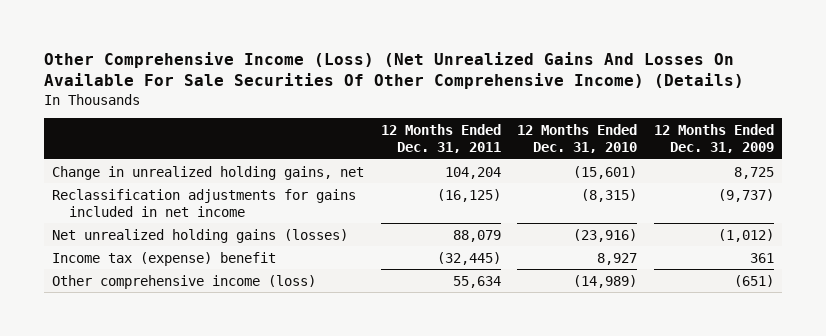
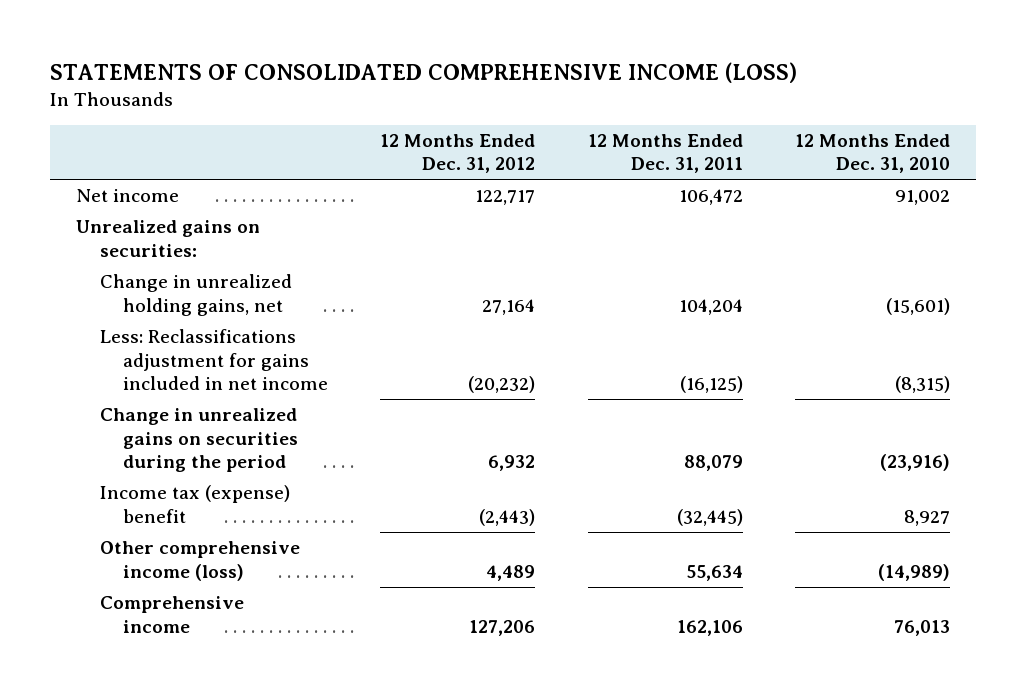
- Other Comprehensive Income (Loss) (Net Unrealized Gains And Losses On Available For Sale Securities Of Other Comprehensive Income) (Details)
+ STATEMENTS OF CONSOLIDATED COMPREHENSIVE INCOME (LOSS)
- | 12 Months Ended Dec. 31, 2011 | 12 Months Ended Dec. 31, 2010 | 12 Months Ended Dec. 31, 2009
+ | 12 Months Ended Dec. 31, 2012 | 12 Months Ended Dec. 31, 2011 | 12 Months Ended Dec. 31, 2010
+ Net income | 122,717 | 106,472 | 91,002
+ Unrealized gains on securities:
- Reclassification adjustments for gains included in net income | (16,125) | (8,315) | (9,737)
- Net unrealized holding gains (losses) | 88,079 | (23,916) | (1,012)
+ Less: Reclassifications adjustment for gains included in net income | (20,232) | (16,125) | (8,315)
+ Change in unrealized gains on securities during the period | 6,932 | 88,079 | (23,916)
+ Comprehensive income | 127,206 | 162,106 | 76,013

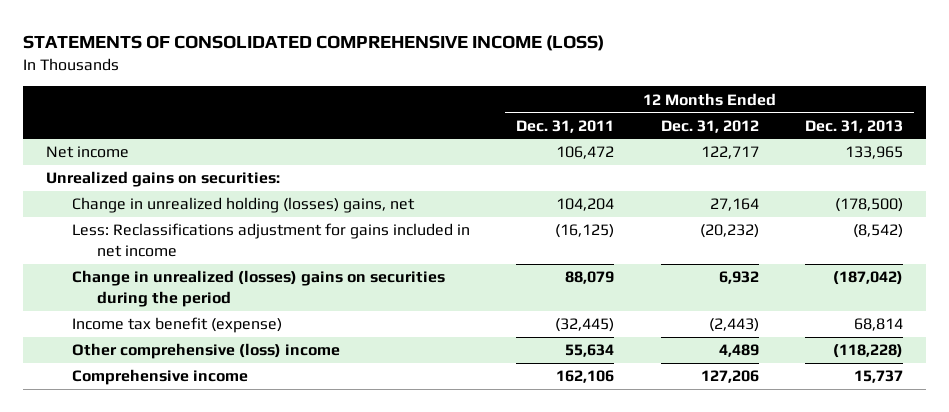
- | 12 Months Ended Dec. 31, 2012 | 12 Months Ended Dec. 31, 2011 | 12 Months Ended Dec. 31, 2010
+ | 12 Months Ended Dec. 31, 2011 | 12 Months Ended Dec. 31, 2012 | 12 Months Ended Dec. 31, 2013
- Change in unrealized holding gains, net | 27,164 | 104,204 | (15,601)
+ Change in unrealized holding (losses) gains, net | 104,204 | 27,164 | (178,500)
- Change in unrealized gains on securities during the period | 6,932 | 88,079 | (23,916)
- Income tax (expense) benefit | (2,443) | (32,445) | 8,927
- Other comprehensive income (loss) | 4,489 | 55,634 | (14,989)
+ Change in unrealized (losses) gains on securities during the period | 88,079 | 6,932 | (187,042)
+ Income tax benefit (expense) | (32,445) | (2,443) | 68,814
+ Other comprehensive (loss) income | 55,634 | 4,489 | (118,228)

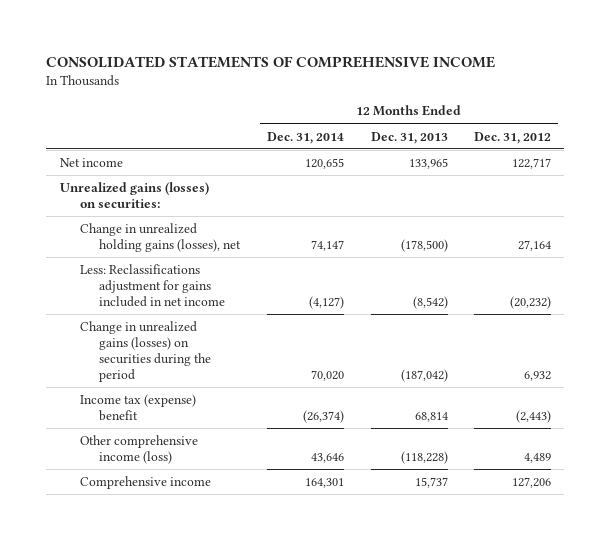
- STATEMENTS OF CONSOLIDATED COMPREHENSIVE INCOME (LOSS)
+ CONSOLIDATED STATEMENTS OF COMPREHENSIVE INCOME
- | 12 Months Ended Dec. 31, 2011 | 12 Months Ended Dec. 31, 2012 | 12 Months Ended Dec. 31, 2013
+ | 12 Months Ended Dec. 31, 2014 | 12 Months Ended Dec. 31, 2013 | 12 Months Ended Dec. 31, 2012
- Unrealized gains on securities:
- Change in unrealized holding (losses) gains, net | 104,204 | 27,164 | (178,500)
+ Unrealized gains (losses) on securities:
+ Change in unrealized holding gains (losses), net | 74,147 | (178,500) | 27,164
- Change in unrealized (losses) gains on securities during the period | 88,079 | 6,932 | (187,042)
- Income tax benefit (expense) | (32,445) | (2,443) | 68,814
- Other comprehensive (loss) income | 55,634 | 4,489 | (118,228)
+ Change in unrealized gains (losses) on securities during the period | 70,020 | (187,042) | 6,932
+ Income tax (expense) benefit | (26,374) | 68,814 | (2,443)
+ Other comprehensive income (loss) | 43,646 | (118,228) | 4,489

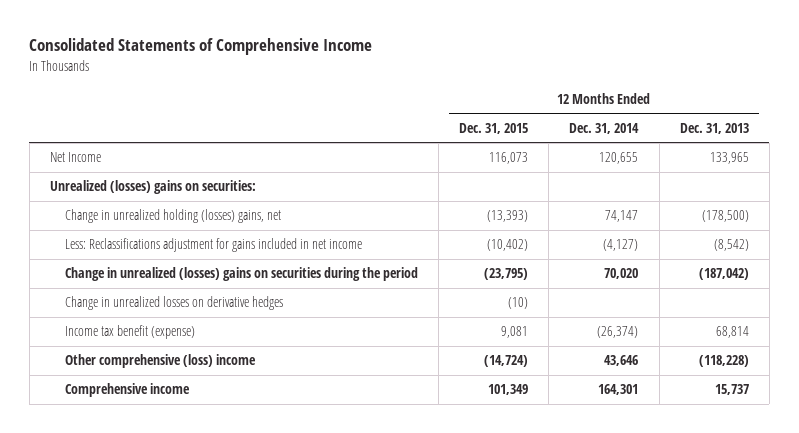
- CONSOLIDATED STATEMENTS OF COMPREHENSIVE INCOME
+ Consolidated Statements of Comprehensive Income
- | 12 Months Ended Dec. 31, 2014 | 12 Months Ended Dec. 31, 2013 | 12 Months Ended Dec. 31, 2012
+ | 12 Months Ended Dec. 31, 2015 | 12 Months Ended Dec. 31, 2014 | 12 Months Ended Dec. 31, 2013
- Net income | 120,655 | 133,965 | 122,717
- Unrealized gains (losses) on securities:
- Change in unrealized holding gains (losses), net | 74,147 | (178,500) | 27,164
+ Net Income | 116,073 | 120,655 | 133,965
+ Unrealized (losses) gains on securities:
+ Change in unrealized holding (losses) gains, net | (13,393) | 74,147 | (178,500)
- Change in unrealized gains (losses) on securities during the period | 70,020 | (187,042) | 6,932
- Income tax (expense) benefit | (26,374) | 68,814 | (2,443)
- Other comprehensive income (loss) | 43,646 | (118,228) | 4,489
+ Change in unrealized (losses) gains on securities during the period | (23,795) | 70,020 | (187,042)
+ Change in unrealized losses on derivative hedges | (10) | |
+ Income tax benefit (expense) | 9,081 | (26,374) | 68,814
+ Other comprehensive (loss) income | (14,724) | 43,646 | (118,228)

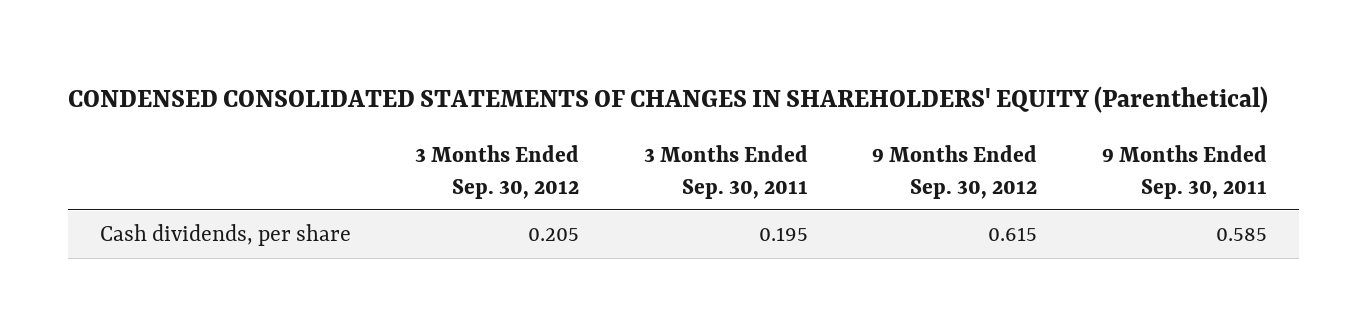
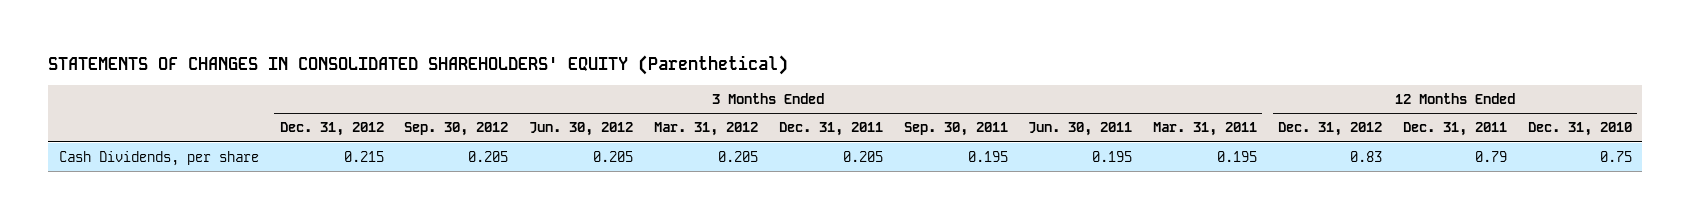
- CONDENSED CONSOLIDATED STATEMENTS OF CHANGES IN SHAREHOLDERS' EQUITY (Parenthetical)
+ STATEMENTS OF CHANGES IN CONSOLIDATED SHAREHOLDERS' EQUITY (Parenthetical)
- | 3 Months Ended Sep. 30, 2012 | 3 Months Ended Sep. 30, 2011 | 9 Months Ended Sep. 30, 2012 | 9 Months Ended Sep. 30, 2011
+ | 3 Months Ended Dec. 31, 2012 | 3 Months Ended Sep. 30, 2012 | 3 Months Ended Jun. 30, 2012 | 3 Months Ended Mar. 31, 2012 | 3 Months Ended Dec. 31, 2011 | 3 Months Ended Sep. 30, 2011 | 3 Months Ended Jun. 30, 2011 | 3 Months Ended Mar. 31, 2011 | 12 Months Ended Dec. 31, 2012 | 12 Months Ended Dec. 31, 2011 | 12 Months Ended Dec. 31, 2010
- Cash dividends, per share | 0.205 | 0.195 | 0.615 | 0.585
+ Cash Dividends, per share | 0.215 | 0.205 | 0.205 | 0.205 | 0.205 | 0.195 | 0.195 | 0.195 | 0.83 | 0.79 | 0.75

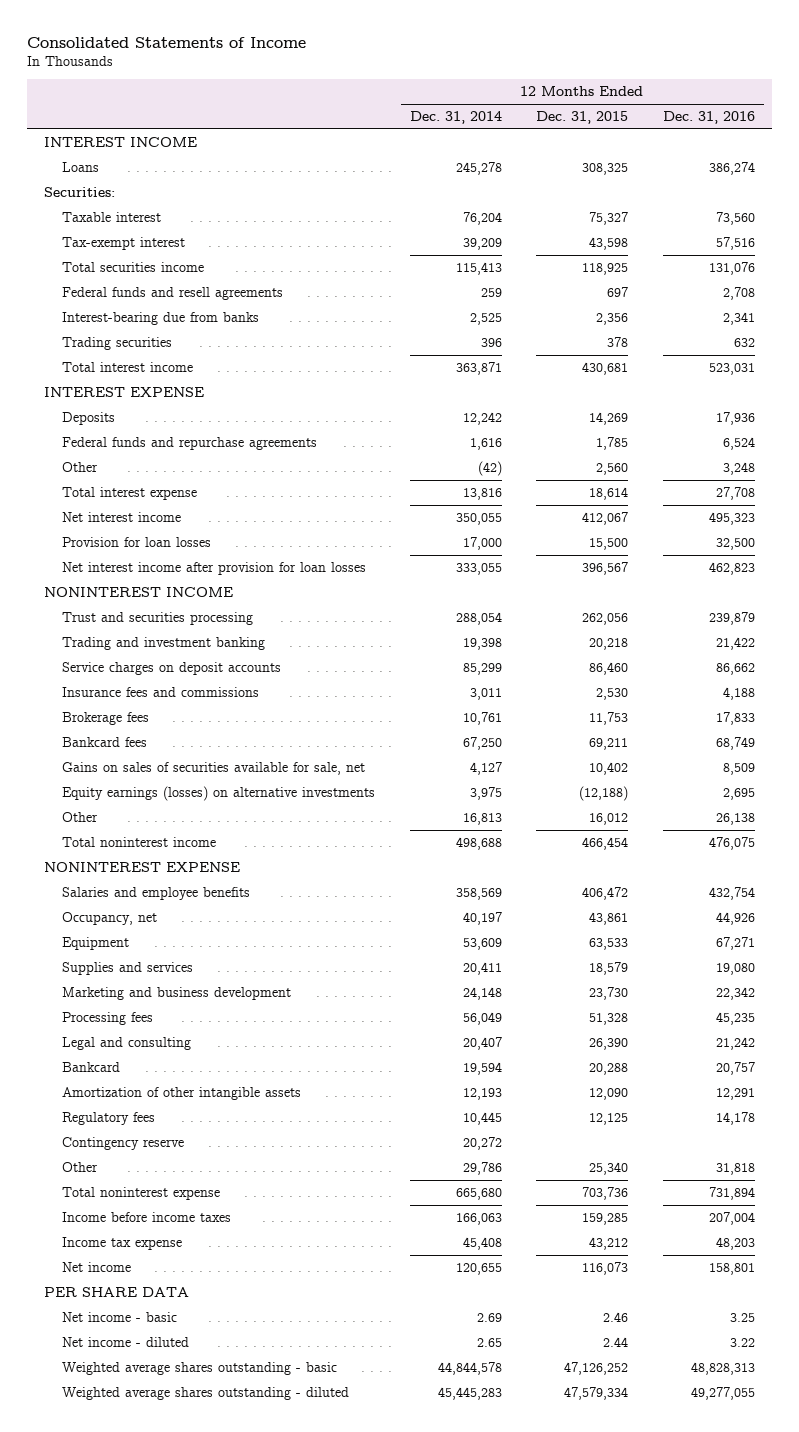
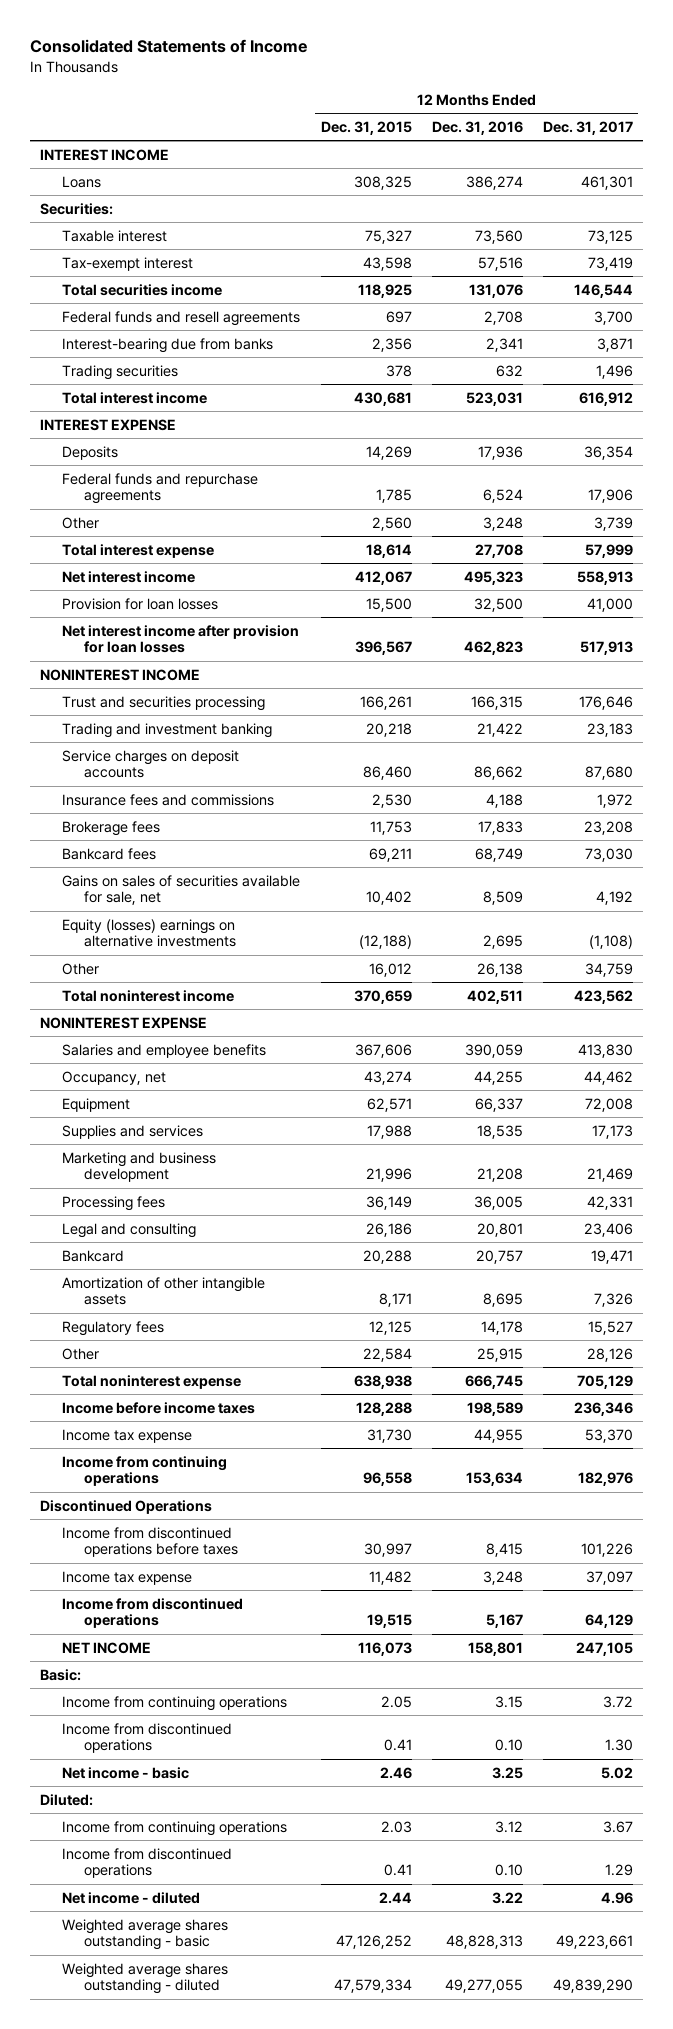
- | 12 Months Ended Dec. 31, 2014 | 12 Months Ended Dec. 31, 2015 | 12 Months Ended Dec. 31, 2016
+ | 12 Months Ended Dec. 31, 2015 | 12 Months Ended Dec. 31, 2016 | 12 Months Ended Dec. 31, 2017
- Trust and securities processing | 288,054 | 262,056 | 239,879
+ Trust and securities processing | 166,261 | 166,315 | 176,646
- Equity earnings (losses) on alternative investments | 3,975 | (12,188) | 2,695
+ Equity (losses) earnings on alternative investments | (12,188) | 2,695 | (1,108)
- Total noninterest income | 498,688 | 466,454 | 476,075
+ Total noninterest income | 370,659 | 402,511 | 423,562
- Salaries and employee benefits | 358,569 | 406,472 | 432,754
- Occupancy, net | 40,197 | 43,861 | 44,926
- Equipment | 53,609 | 63,533 | 67,271
- Supplies and services | 20,411 | 18,579 | 19,080
- Marketing and business development | 24,148 | 23,730 | 22,342
- Processing fees | 56,049 | 51,328 | 45,235
- Legal and consulting | 20,407 | 26,390 | 21,242
+ Salaries and employee benefits | 367,606 | 390,059 | 413,830
+ Occupancy, net | 43,274 | 44,255 | 44,462
+ Equipment | 62,571 | 66,337 | 72,008
+ Supplies and services | 17,988 | 18,535 | 17,173
+ Marketing and business development | 21,996 | 21,208 | 21,469
+ Processing fees | 36,149 | 36,005 | 42,331
+ Legal and consulting | 26,186 | 20,801 | 23,406
- Amortization of other intangible assets | 12,193 | 12,090 | 12,291
+ Amortization of other intangible assets | 8,171 | 8,695 | 7,326
- Contingency reserve | 20,272 | |
- Other | 29,786 | 25,340 | 31,818
- Total noninterest expense | 665,680 | 703,736 | 731,894
- Income before income taxes | 166,063 | 159,285 | 207,004
- Income tax expense | 45,408 | 43,212 | 48,203
- Net income | 120,655 | 116,073 | 158,801
- PER SHARE DATA
+ Other | 22,584 | 25,915 | 28,126
+ Total noninterest expense | 638,938 | 666,745 | 705,129
+ Income before income taxes | 128,288 | 198,589 | 236,346
+ Income tax expense | 31,730 | 44,955 | 53,370
+ Income from continuing operations | 96,558 | 153,634 | 182,976
+ Discontinued Operations
+ Income from discontinued operations before taxes | 30,997 | 8,415 | 101,226
+ Income tax expense | 11,482 | 3,248 | 37,097
+ Income from discontinued operations | 19,515 | 5,167 | 64,129
+ NET INCOME | 116,073 | 158,801 | 247,105
+ Basic:
+ Income from continuing operations | 2.05 | 3.15 | 3.72
+ Income from discontinued operations | 0.41 | 0.10 | 1.30
+ Diluted:
+ Income from continuing operations | 2.03 | 3.12 | 3.67
+ Income from discontinued operations | 0.41 | 0.10 | 1.29

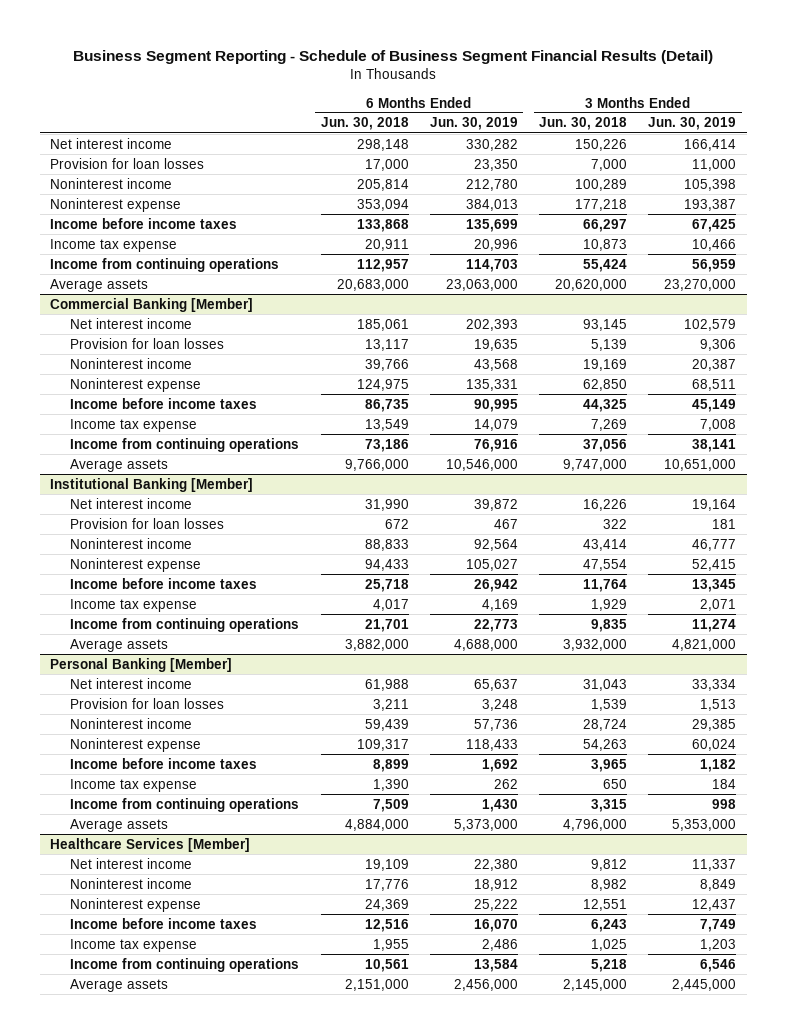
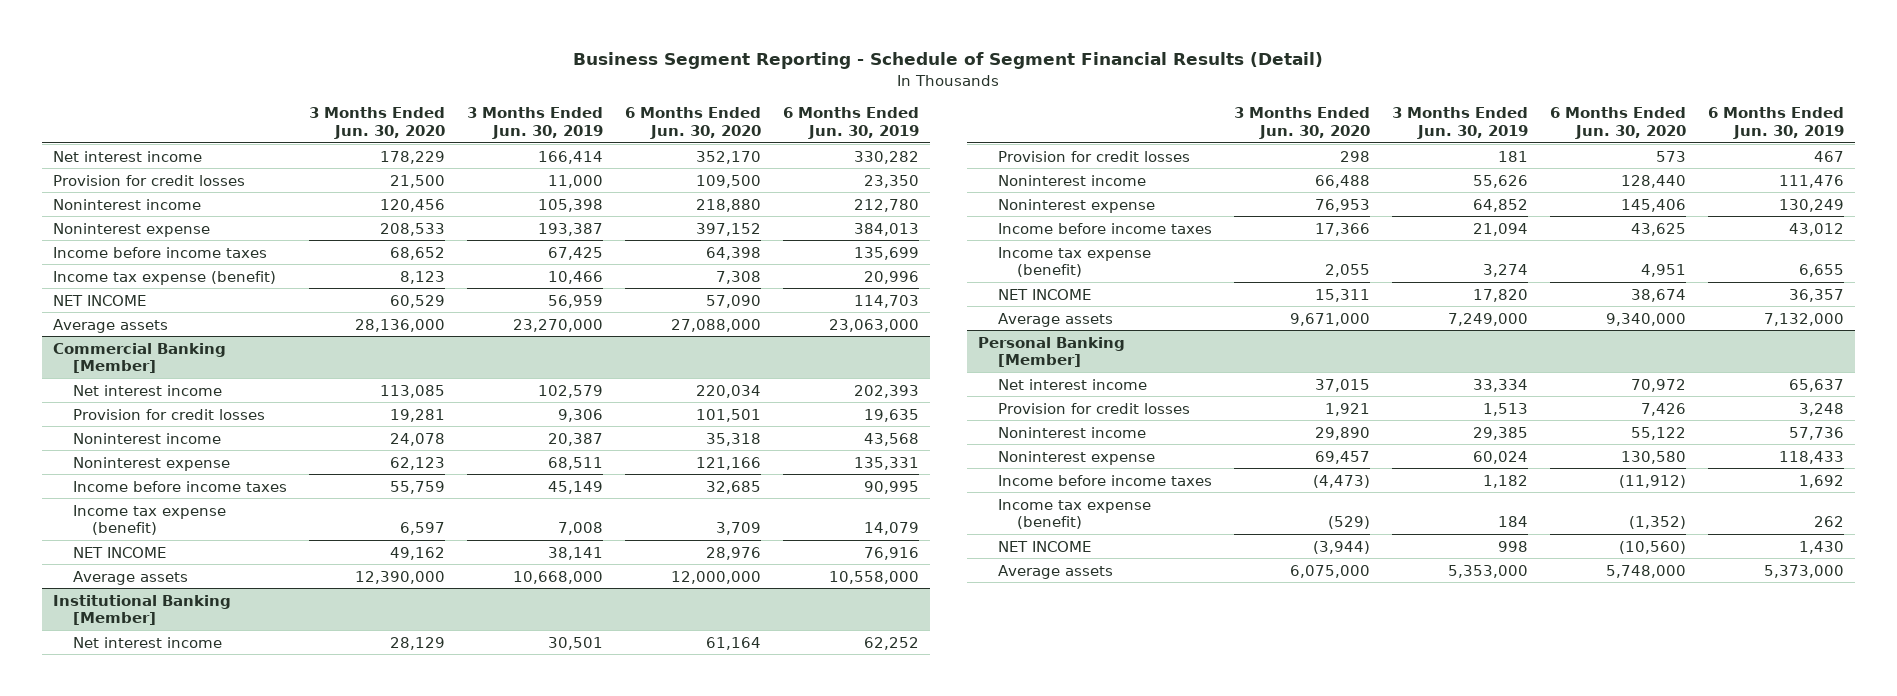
- Business Segment Reporting - Schedule of Business Segment Financial Results (Detail)
+ Business Segment Reporting - Schedule of Segment Financial Results (Detail)
- | 6 Months Ended Jun. 30, 2018 | 6 Months Ended Jun. 30, 2019 | 3 Months Ended Jun. 30, 2018 | 3 Months Ended Jun. 30, 2019
+ | 3 Months Ended Jun. 30, 2020 | 3 Months Ended Jun. 30, 2019 | 6 Months Ended Jun. 30, 2020 | 6 Months Ended Jun. 30, 2019
- Provision for loan losses | 17,000 | 23,350 | 7,000 | 11,000
+ Provision for credit losses | 21,500 | 11,000 | 109,500 | 23,350
- Income tax expense | 20,911 | 20,996 | 10,873 | 10,466
- Income from continuing operations | 112,957 | 114,703 | 55,424 | 56,959
+ Income tax expense (benefit) | 8,123 | 10,466 | 7,308 | 20,996
+ NET INCOME | 60,529 | 56,959 | 57,090 | 114,703
@ Commercial Banking [Member]
- Provision for loan losses | 13,117 | 19,635 | 5,139 | 9,306
+ Provision for credit losses | 19,281 | 9,306 | 101,501 | 19,635
- Income tax expense | 13,549 | 14,079 | 7,269 | 7,008
- Income from continuing operations | 73,186 | 76,916 | 37,056 | 38,141
- Average assets | 9,766,000 | 10,546,000 | 9,747,000 | 10,651,000
+ Income tax expense (benefit) | 6,597 | 7,008 | 3,709 | 14,079
+ NET INCOME | 49,162 | 38,141 | 28,976 | 76,916
+ Average assets | 12,390,000 | 10,668,000 | 12,000,000 | 10,558,000
@ Institutional Banking [Member]
- Net interest income | 31,990 | 39,872 | 16,226 | 19,164
- Provision for loan losses | 672 | 467 | 322 | 181
- Noninterest income | 88,833 | 92,564 | 43,414 | 46,777
- Noninterest expense | 94,433 | 105,027 | 47,554 | 52,415
- Income before income taxes | 25,718 | 26,942 | 11,764 | 13,345
- Income tax expense | 4,017 | 4,169 | 1,929 | 2,071
- Income from continuing operations | 21,701 | 22,773 | 9,835 | 11,274
- Average assets | 3,882,000 | 4,688,000 | 3,932,000 | 4,821,000
+ Net interest income | 28,129 | 30,501 | 61,164 | 62,252
+ Provision for credit losses | 298 | 181 | 573 | 467
+ Noninterest income | 66,488 | 55,626 | 128,440 | 111,476
+ Noninterest expense | 76,953 | 64,852 | 145,406 | 130,249
+ Income before income taxes | 17,366 | 21,094 | 43,625 | 43,012
+ Income tax expense (benefit) | 2,055 | 3,274 | 4,951 | 6,655
+ NET INCOME | 15,311 | 17,820 | 38,674 | 36,357
+ Average assets | 9,671,000 | 7,249,000 | 9,340,000 | 7,132,000
@ Personal Banking [Member]
- Provision for loan losses | 3,211 | 3,248 | 1,539 | 1,513
+ Provision for credit losses | 1,921 | 1,513 | 7,426 | 3,248
- Income tax expense | 1,390 | 262 | 650 | 184
- Income from continuing operations | 7,509 | 1,430 | 3,315 | 998
+ Income tax expense (benefit) | (529) | 184 | (1,352) | 262
+ NET INCOME | (3,944) | 998 | (10,560) | 1,430
- Healthcare Services [Member]
- Net interest income | 19,109 | 22,380 | 9,812 | 11,337
- Noninterest income | 17,776 | 18,912 | 8,982 | 8,849
- Noninterest expense | 24,369 | 25,222 | 12,551 | 12,437
- Income before income taxes | 12,516 | 16,070 | 6,243 | 7,749
- Income tax expense | 1,955 | 2,486 | 1,025 | 1,203
- Income from continuing operations | 10,561 | 13,584 | 5,218 | 6,546
- Average assets | 2,151,000 | 2,456,000 | 2,145,000 | 2,445,000

